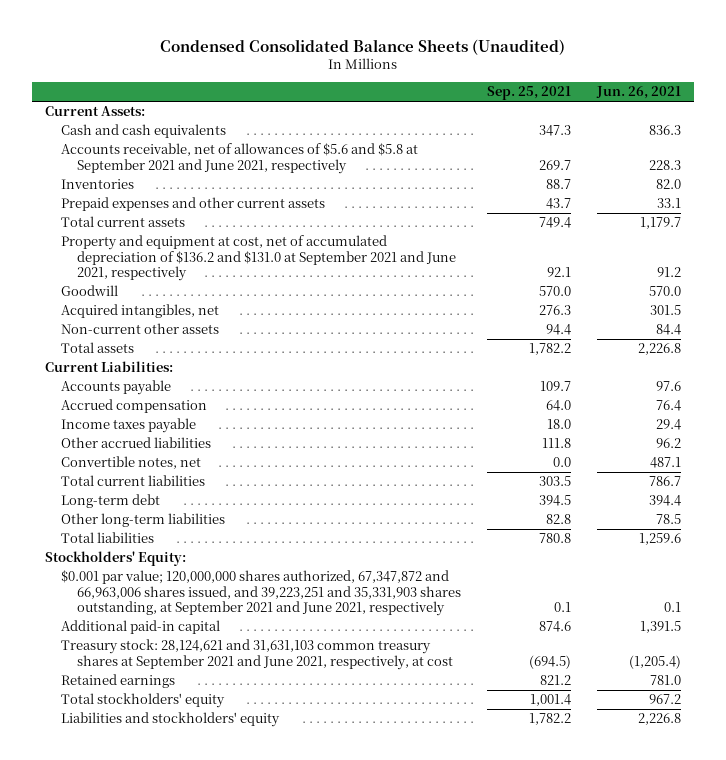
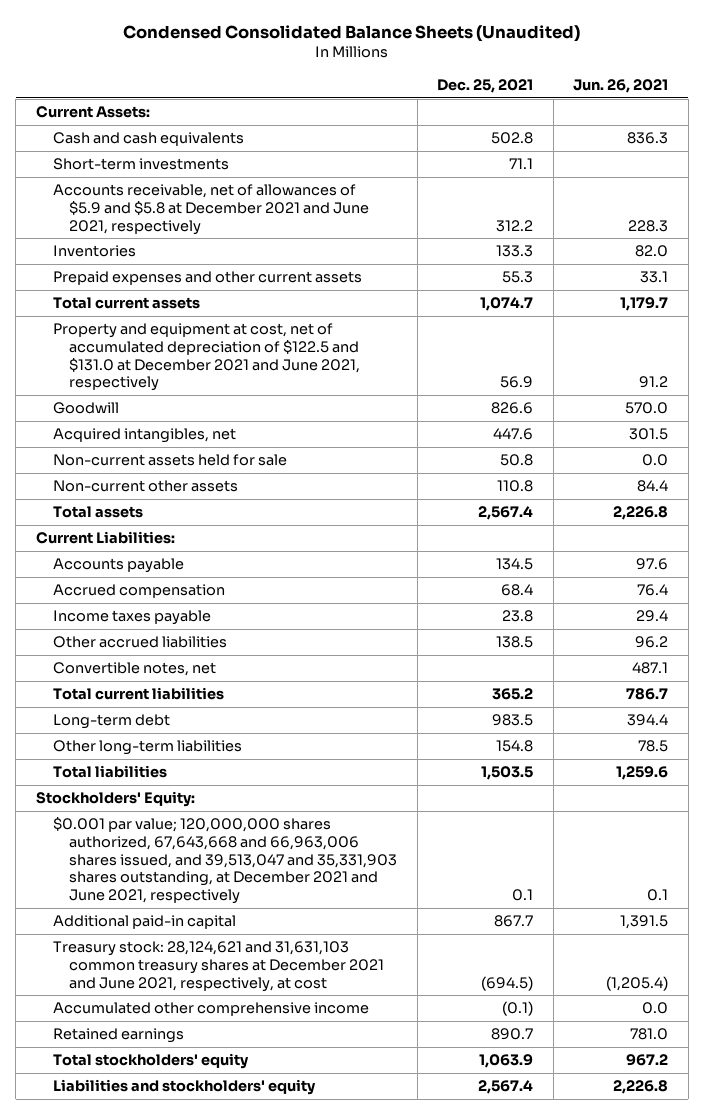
- | Sep. 25, 2021 | Jun. 26, 2021
+ | Dec. 25, 2021 | Jun. 26, 2021
- Accounts receivable, net of allowances of $5.6 and $5.8 at September 2021 and June 2021, respectively | 269.7 | 228.3
+ Short-term investments | 71.1 |
+ Accounts receivable, net of allowances of $5.9 and $5.8 at December 2021 and June 2021, respectively | 312.2 | 228.3
- Property and equipment at cost, net of accumulated depreciation of $136.2 and $131.0 at September 2021 and June 2021, respectively | 92.1 | 91.2
+ Property and equipment at cost, net of accumulated depreciation of $122.5 and $131.0 at December 2021 and June 2021, respectively | 56.9 | 91.2
+ Non-current assets held for sale | 50.8 | 0.0
- $0.001 par value; 120,000,000 shares authorized, 67,347,872 and 66,963,006 shares issued, and 39,223,251 and 35,331,903 shares outstanding, at September 2021 and June 2021, respectively | 0.1 | 0.1
+ $0.001 par value; 120,000,000 shares authorized, 67,643,668 and 66,963,006 shares issued, and 39,513,047 and 35,331,903 shares outstanding, at December 2021 and June 2021, respectively | 0.1 | 0.1
- Treasury stock: 28,124,621 and 31,631,103 common treasury shares at September 2021 and June 2021, respectively, at cost | (694.5) | (1,205.4)
+ Treasury stock: 28,124,621 and 31,631,103 common treasury shares at December 2021 and June 2021, respectively, at cost | (694.5) | (1,205.4)
+ Accumulated other comprehensive income | (0.1) | 0.0

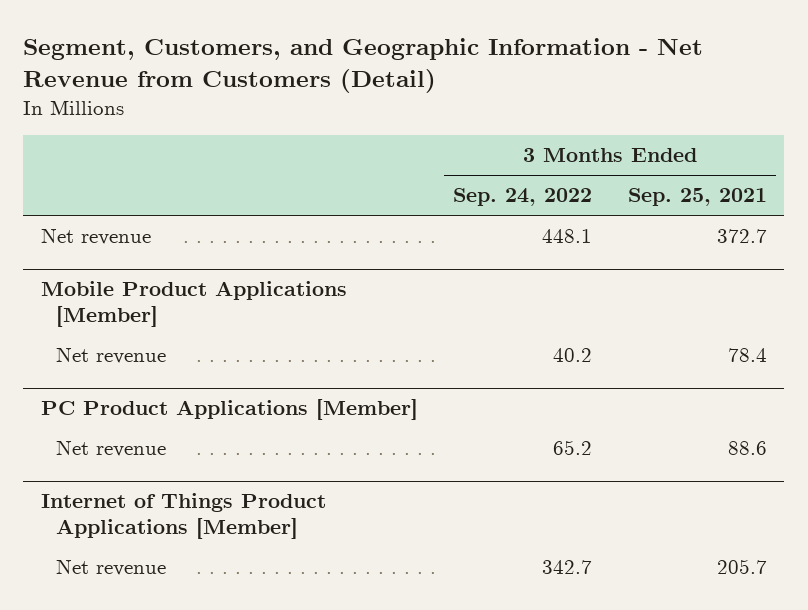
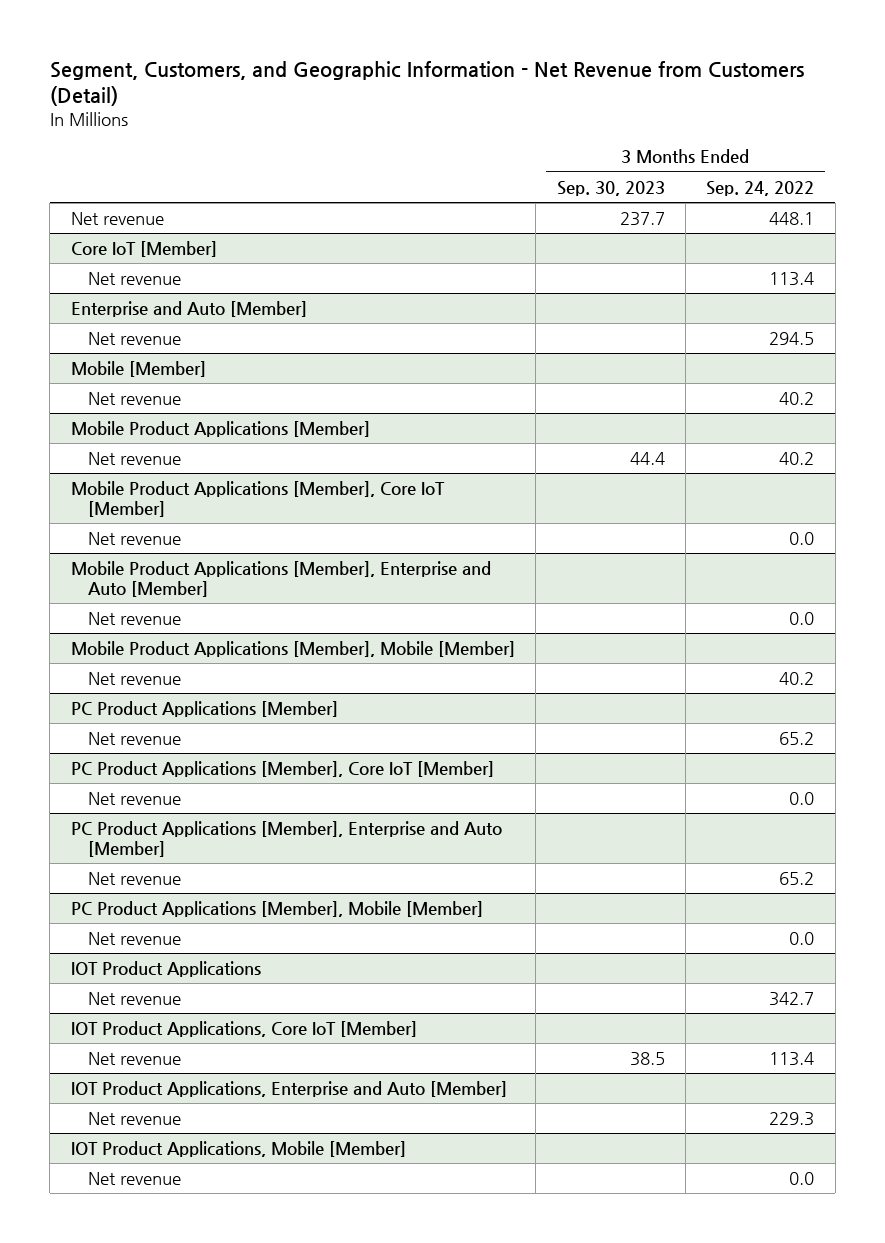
- | 3 Months Ended Sep. 24, 2022 | 3 Months Ended Sep. 25, 2021
+ | 3 Months Ended Sep. 30, 2023 | 3 Months Ended Sep. 24, 2022
+ Core IoT [Member]
+ Net revenue | | 113.4
+ Enterprise and Auto [Member]
+ Net revenue | | 294.5
+ Mobile [Member]
+ Net revenue | | 40.2
+ Mobile Product Applications [Member], Core IoT [Member]
+ Net revenue | | 0.0
+ Mobile Product Applications [Member], Enterprise and Auto [Member]
+ Net revenue | | 0.0
+ Mobile Product Applications [Member], Mobile [Member]
+ Net revenue | | 40.2
- Internet of Things Product Applications [Member]
+ PC Product Applications [Member], Core IoT [Member]
+ Net revenue | | 0.0
+ PC Product Applications [Member], Enterprise and Auto [Member]
+ Net revenue | | 65.2
+ PC Product Applications [Member], Mobile [Member]
+ Net revenue | | 0.0
+ IOT Product Applications
+ IOT Product Applications, Core IoT [Member]
+ Net revenue | 38.5 | 113.4
+ IOT Product Applications, Enterprise and Auto [Member]
+ Net revenue | | 229.3
+ IOT Product Applications, Mobile [Member]
+ Net revenue | | 0.0

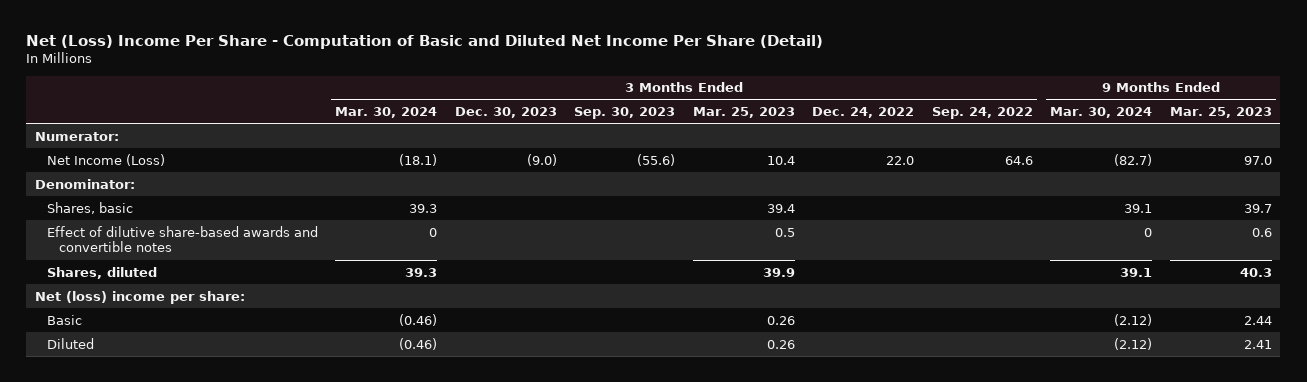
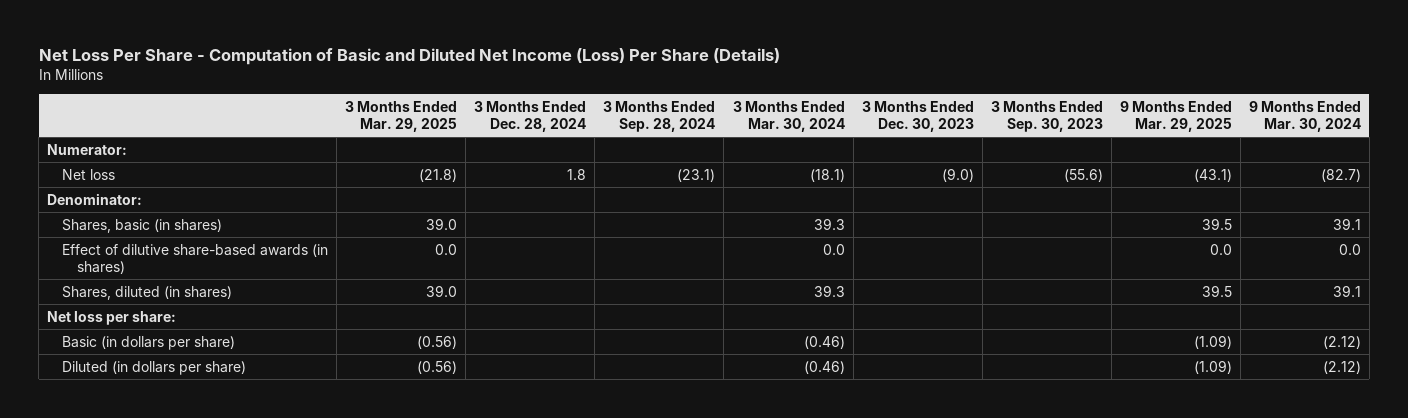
- Net (Loss) Income Per Share - Computation of Basic and Diluted Net Income Per Share (Detail)
+ Net Loss Per Share - Computation of Basic and Diluted Net Income (Loss) Per Share (Details)
- | 3 Months Ended Mar. 30, 2024 | 3 Months Ended Dec. 30, 2023 | 3 Months Ended Sep. 30, 2023 | 3 Months Ended Mar. 25, 2023 | 3 Months Ended Dec. 24, 2022 | 3 Months Ended Sep. 24, 2022 | 9 Months Ended Mar. 30, 2024 | 9 Months Ended Mar. 25, 2023
+ | 3 Months Ended Mar. 29, 2025 | 3 Months Ended Dec. 28, 2024 | 3 Months Ended Sep. 28, 2024 | 3 Months Ended Mar. 30, 2024 | 3 Months Ended Dec. 30, 2023 | 3 Months Ended Sep. 30, 2023 | 9 Months Ended Mar. 29, 2025 | 9 Months Ended Mar. 30, 2024
- Net Income (Loss) | (18.1) | (9.0) | (55.6) | 10.4 | 22.0 | 64.6 | (82.7) | 97.0
+ Net loss | (21.8) | 1.8 | (23.1) | (18.1) | (9.0) | (55.6) | (43.1) | (82.7)
- Shares, basic | 39.3 | | | 39.4 | | | 39.1 | 39.7
- Effect of dilutive share-based awards and convertible notes | 0 | | | 0.5 | | | 0 | 0.6
- Shares, diluted | 39.3 | | | 39.9 | | | 39.1 | 40.3
- Net (loss) income per share:
- Basic | (0.46) | | | 0.26 | | | (2.12) | 2.44
- Diluted | (0.46) | | | 0.26 | | | (2.12) | 2.41
+ Shares, basic (in shares) | 39.0 | | | 39.3 | | | 39.5 | 39.1
+ Effect of dilutive share-based awards (in shares) | 0.0 | | | 0.0 | | | 0.0 | 0.0
+ Shares, diluted (in shares) | 39.0 | | | 39.3 | | | 39.5 | 39.1
+ Net loss per share:
+ Basic (in dollars per share) | (0.56) | | | (0.46) | | | (1.09) | (2.12)
+ Diluted (in dollars per share) | (0.56) | | | (0.46) | | | (1.09) | (2.12)

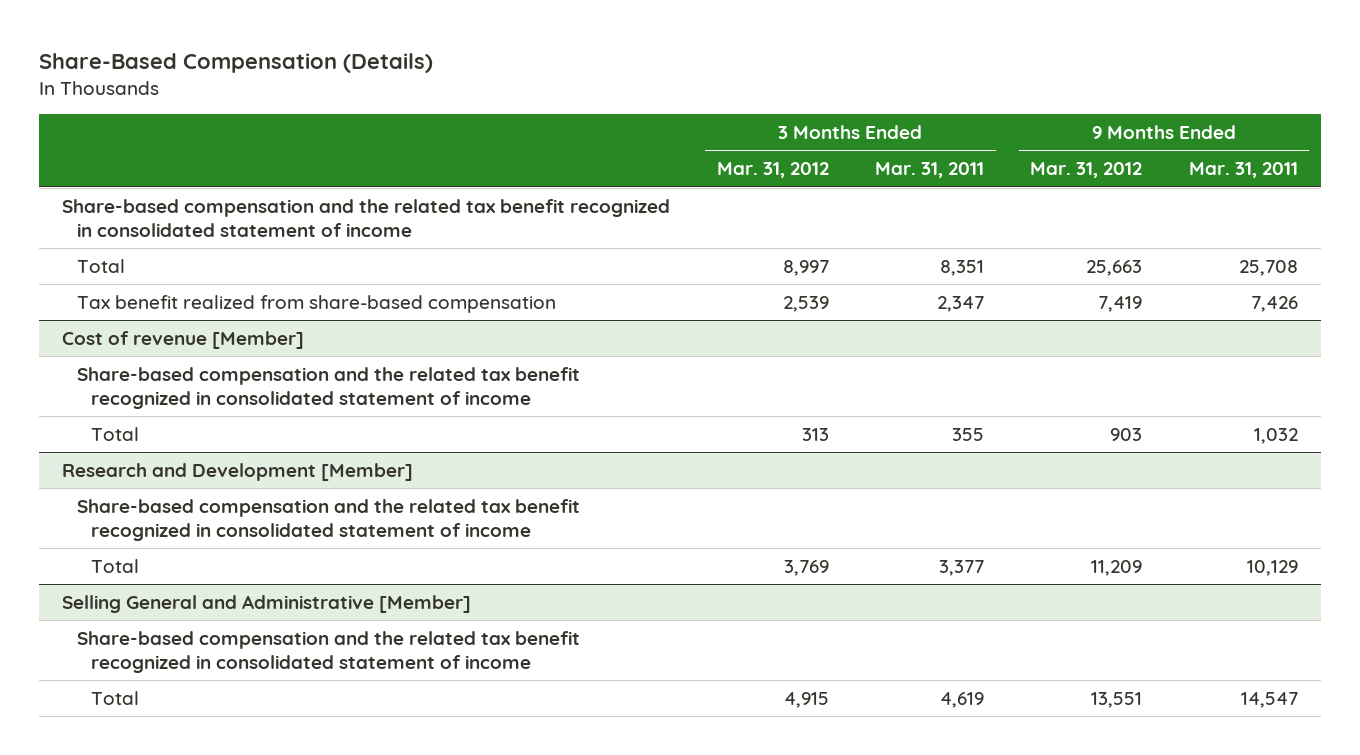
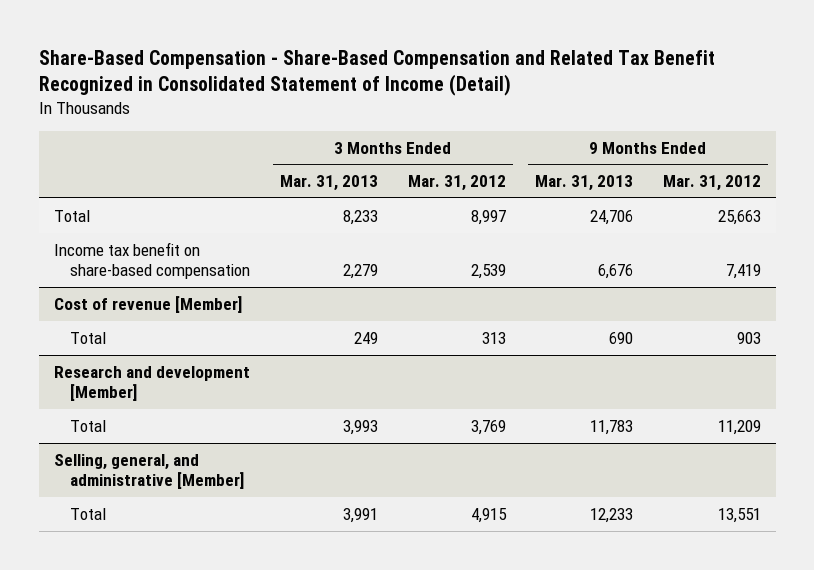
- Share-Based Compensation (Details)
+ Share-Based Compensation - Share-Based Compensation and Related Tax Benefit Recognized in Consolidated Statement of Income (Detail)
- | 3 Months Ended Mar. 31, 2012 | 3 Months Ended Mar. 31, 2011 | 9 Months Ended Mar. 31, 2012 | 9 Months Ended Mar. 31, 2011
+ | 3 Months Ended Mar. 31, 2013 | 3 Months Ended Mar. 31, 2012 | 9 Months Ended Mar. 31, 2013 | 9 Months Ended Mar. 31, 2012
- Share-based compensation and the related tax benefit recognized in consolidated statement of income
- Tax benefit realized from share-based compensation | 2,539 | 2,347 | 7,419 | 7,426
+ Income tax benefit on share-based compensation | 2,279 | 2,539 | 6,676 | 7,419
@ Cost of revenue [Member]
- Share-based compensation and the related tax benefit recognized in consolidated statement of income
- Research and Development [Member]
- Share-based compensation and the related tax benefit recognized in consolidated statement of income
+ Research and development [Member]
- Selling General and Administrative [Member]
- Share-based compensation and the related tax benefit recognized in consolidated statement of income
+ Selling, general, and administrative [Member]

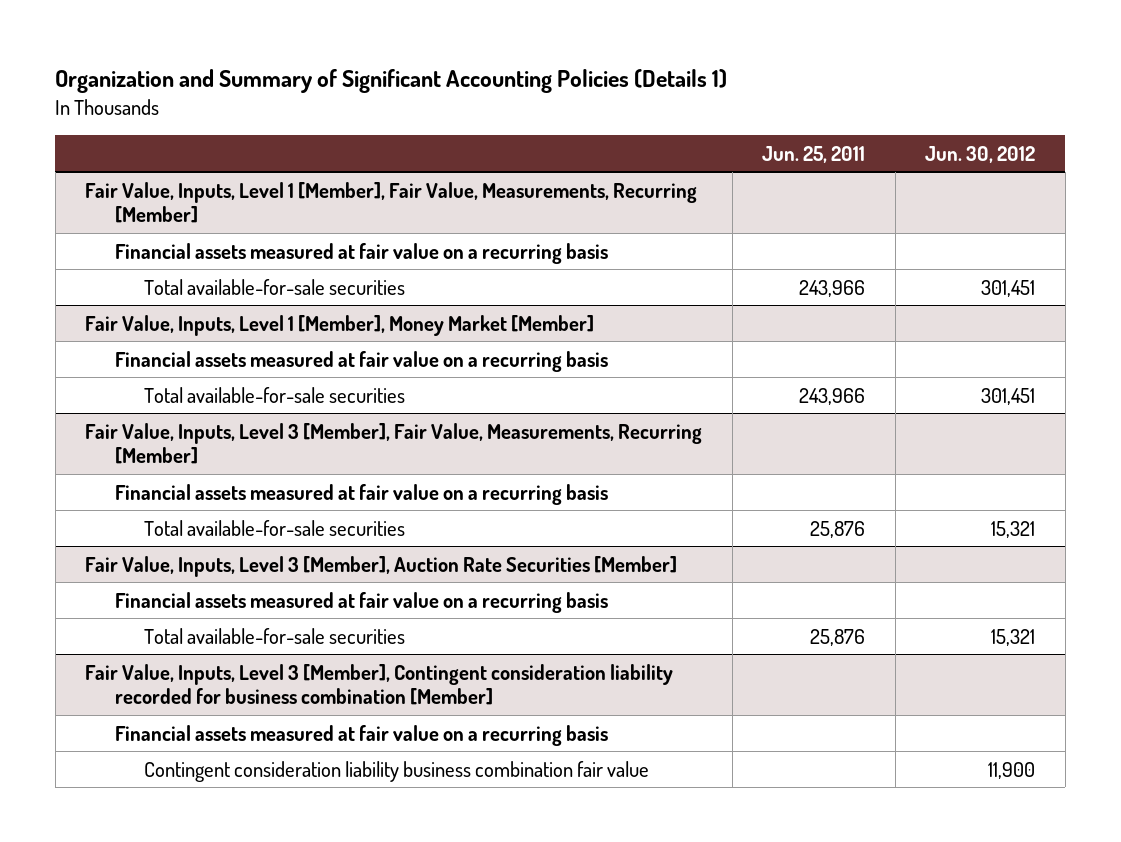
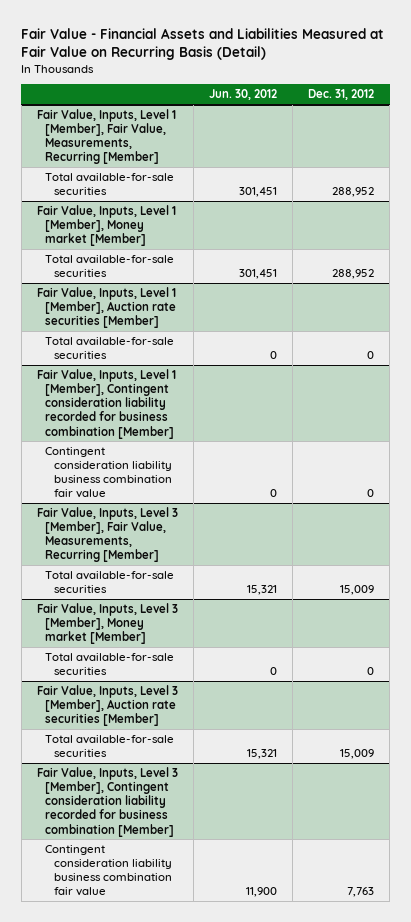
- Organization and Summary of Significant Accounting Policies (Details 1)
+ Fair Value - Financial Assets and Liabilities Measured at Fair Value on Recurring Basis (Detail)
- | Jun. 25, 2011 | Jun. 30, 2012
+ | Jun. 30, 2012 | Dec. 31, 2012
@ Fair Value, Inputs, Level 1 [Member], Fair Value, Measurements, Recurring [Member]
- Financial assets measured at fair value on a recurring basis
- Fair Value, Inputs, Level 1 [Member], Money Market [Member]
- Financial assets measured at fair value on a recurring basis
+ Fair Value, Inputs, Level 1 [Member], Money market [Member]
+ Fair Value, Inputs, Level 1 [Member], Auction rate securities [Member]
+ Total available-for-sale securities | 0 | 0
+ Fair Value, Inputs, Level 1 [Member], Contingent consideration liability recorded for business combination [Member]
+ Contingent consideration liability business combination fair value | 0 | 0
@ Fair Value, Inputs, Level 3 [Member], Fair Value, Measurements, Recurring [Member]
- Financial assets measured at fair value on a recurring basis
- Fair Value, Inputs, Level 3 [Member], Auction Rate Securities [Member]
- Financial assets measured at fair value on a recurring basis
+ Fair Value, Inputs, Level 3 [Member], Money market [Member]
+ Total available-for-sale securities | 0 | 0
+ Fair Value, Inputs, Level 3 [Member], Auction rate securities [Member]
@ Fair Value, Inputs, Level 3 [Member], Contingent consideration liability recorded for business combination [Member]
- Financial assets measured at fair value on a recurring basis

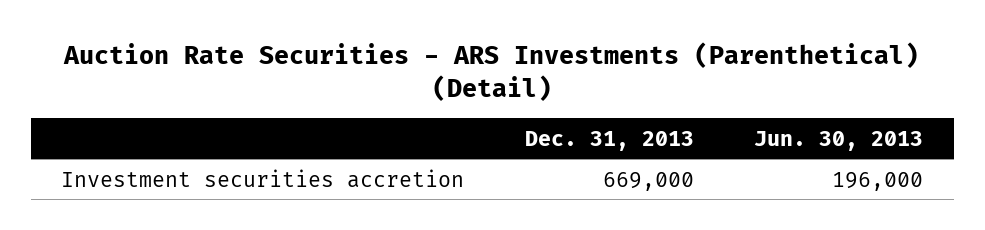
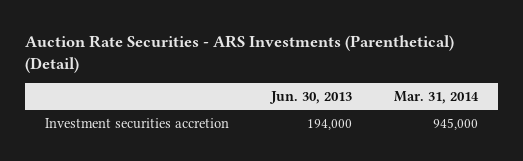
- | Dec. 31, 2013 | Jun. 30, 2013
+ | Jun. 30, 2013 | Mar. 31, 2014
- Investment securities accretion | 669,000 | 196,000
+ Investment securities accretion | 194,000 | 945,000

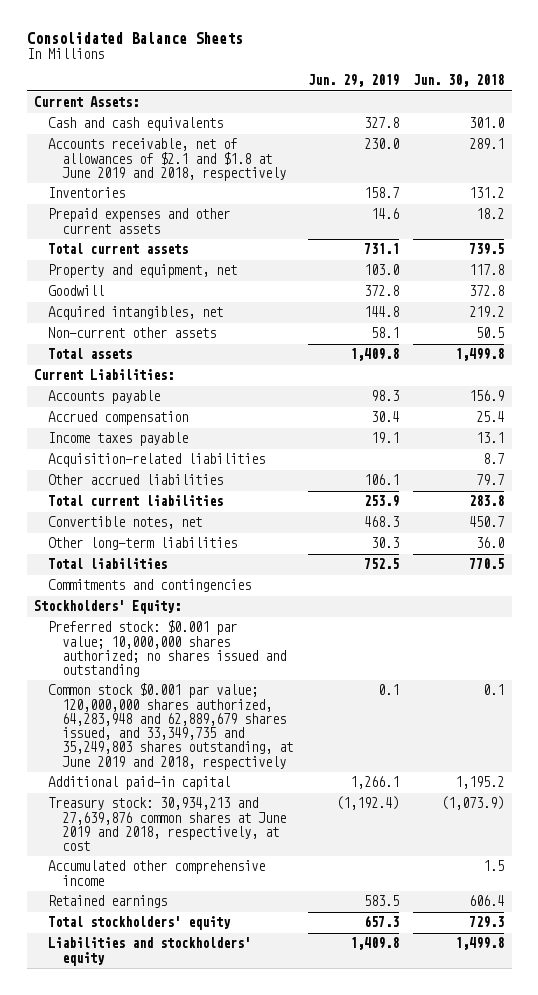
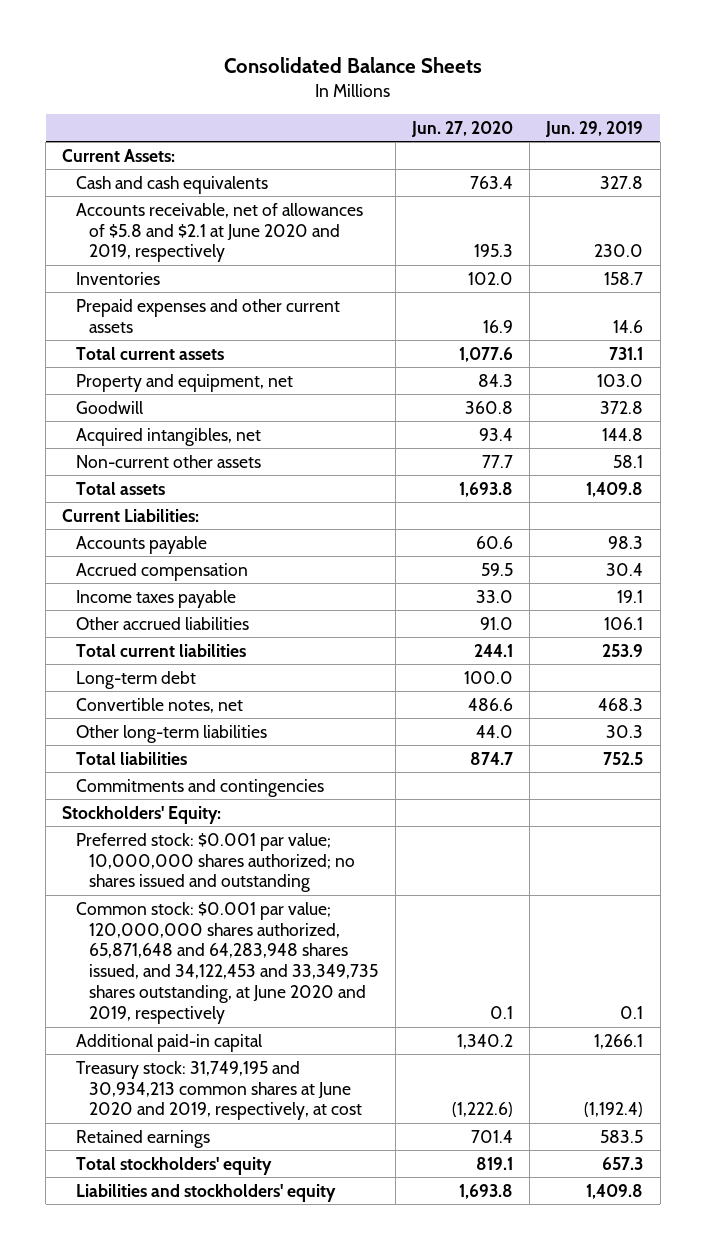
- | Jun. 29, 2019 | Jun. 30, 2018
+ | Jun. 27, 2020 | Jun. 29, 2019
- Accounts receivable, net of allowances of $2.1 and $1.8 at June 2019 and 2018, respectively | 230.0 | 289.1
+ Accounts receivable, net of allowances of $5.8 and $2.1 at June 2020 and 2019, respectively | 195.3 | 230.0
- Acquisition-related liabilities | | 8.7
+ Long-term debt | 100.0 |
- Common stock $0.001 par value; 120,000,000 shares authorized, 64,283,948 and 62,889,679 shares issued, and 33,349,735 and 35,249,803 shares outstanding, at June 2019 and 2018, respectively | 0.1 | 0.1
+ Common stock: $0.001 par value; 120,000,000 shares authorized, 65,871,648 and 64,283,948 shares issued, and 34,122,453 and 33,349,735 shares outstanding, at June 2020 and 2019, respectively | 0.1 | 0.1
- Treasury stock: 30,934,213 and 27,639,876 common shares at June 2019 and 2018, respectively, at cost | (1,192.4) | (1,073.9)
- Accumulated other comprehensive income | | 1.5
+ Treasury stock: 31,749,195 and 30,934,213 common shares at June 2020 and 2019, respectively, at cost | (1,222.6) | (1,192.4)

